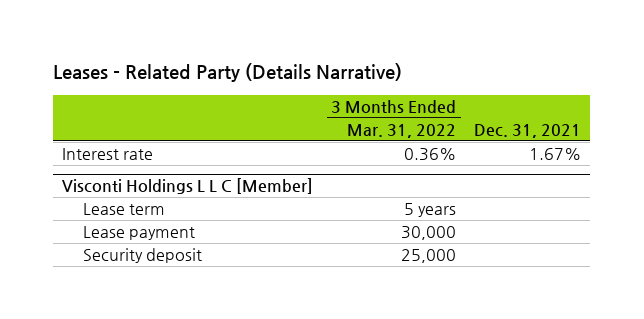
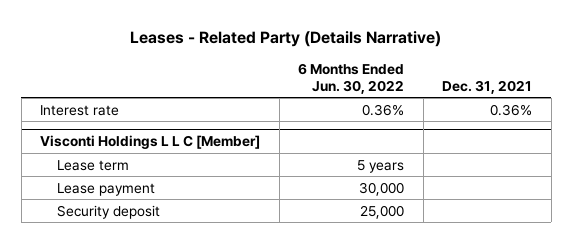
- | 3 Months Ended Mar. 31, 2022 | Dec. 31, 2021
+ | 6 Months Ended Jun. 30, 2022 | Dec. 31, 2021
- Interest rate | 0.36% | 1.67%
+ Interest rate | 0.36% | 0.36%

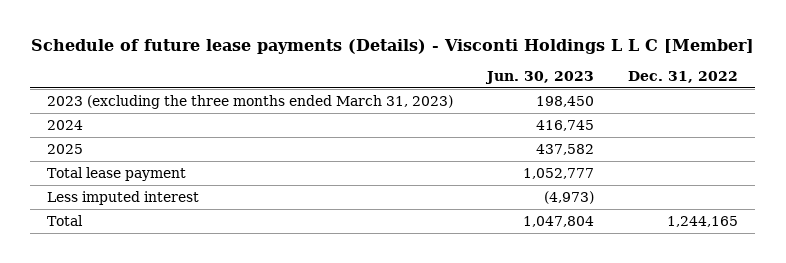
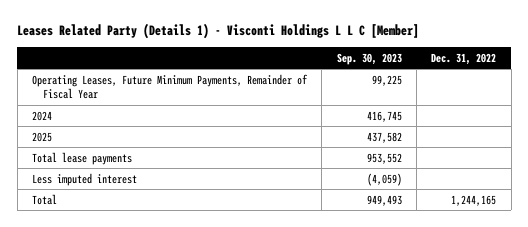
- Schedule of future lease payments (Details) - Visconti Holdings L L C [Member]
+ Leases Related Party (Details 1) - Visconti Holdings L L C [Member]
- | Jun. 30, 2023 | Dec. 31, 2022
+ | Sep. 30, 2023 | Dec. 31, 2022
- 2023 (excluding the three months ended March 31, 2023) | 198,450 |
+ Operating Leases, Future Minimum Payments, Remainder of Fiscal Year | 99,225 |
- Total lease payment | 1,052,777 |
+ Total lease payments | 953,552 |

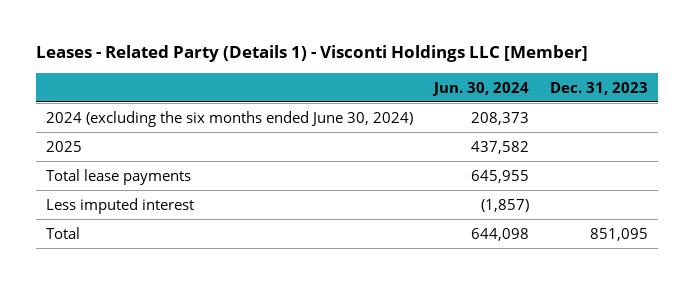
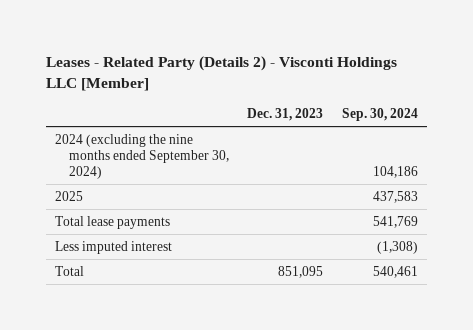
- Leases - Related Party (Details 1) - Visconti Holdings LLC [Member]
+ Leases - Related Party (Details 2) - Visconti Holdings LLC [Member]
- | Jun. 30, 2024 | Dec. 31, 2023
+ | Dec. 31, 2023 | Sep. 30, 2024
- 2024 (excluding the six months ended June 30, 2024) | 208,373 |
+ 2024 (excluding the nine months ended September 30, 2024) | | 104,186

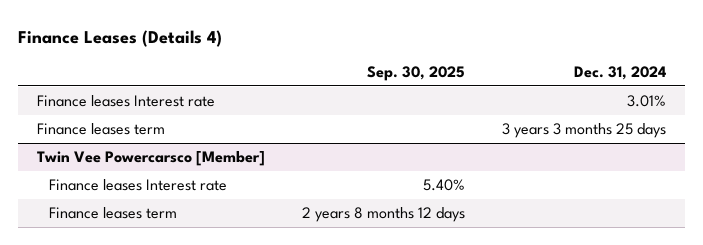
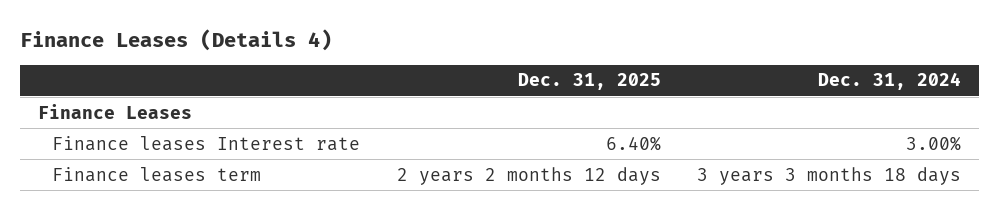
- | Sep. 30, 2025 | Dec. 31, 2024
+ | Dec. 31, 2025 | Dec. 31, 2024
- Finance leases Interest rate | | 3.01%
- Finance leases term | | 3 years 3 months 25 days
- Twin Vee Powercarsco [Member]
- Finance leases Interest rate | 5.40% |
- Finance leases term | 2 years 8 months 12 days |
+ Finance Leases
+ Finance leases Interest rate | 6.40% | 3.00%
+ Finance leases term | 2 years 2 months 12 days | 3 years 3 months 18 days

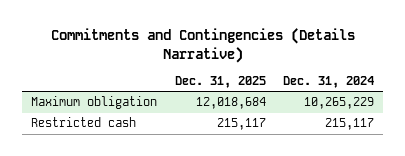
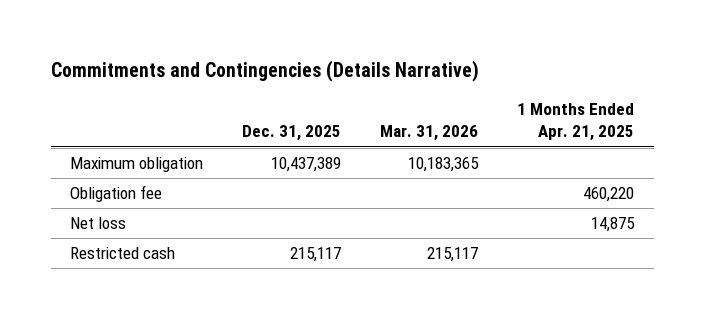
- | Dec. 31, 2025 | Dec. 31, 2024
+ | Dec. 31, 2025 | Mar. 31, 2026 | 1 Months Ended Apr. 21, 2025
- Maximum obligation | 12,018,684 | 10,265,229
+ Maximum obligation | 10,437,389 | 10,183,365 |
+ Obligation fee | | | 460,220
+ Net loss | | | 14,875

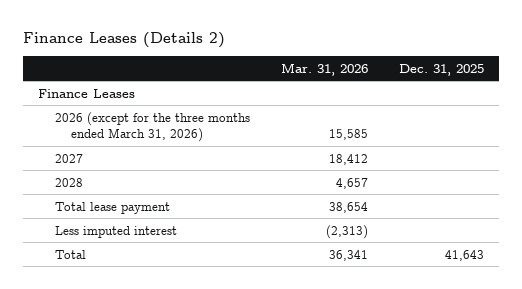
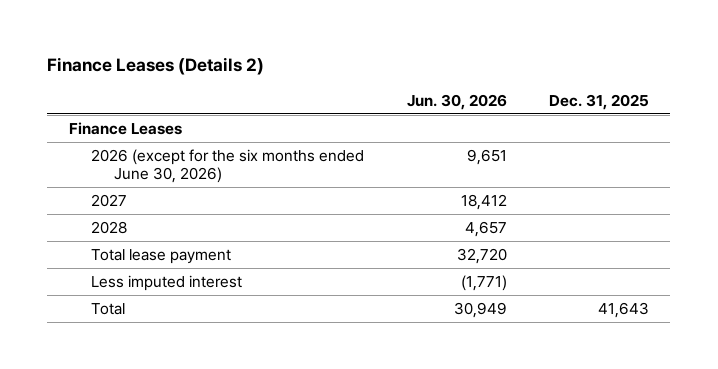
- | Mar. 31, 2026 | Dec. 31, 2025
+ | Jun. 30, 2026 | Dec. 31, 2025
- 2026 (except for the three months ended March 31, 2026) | 15,585 |
+ 2026 (except for the six months ended June 30, 2026) | 9,651 |

